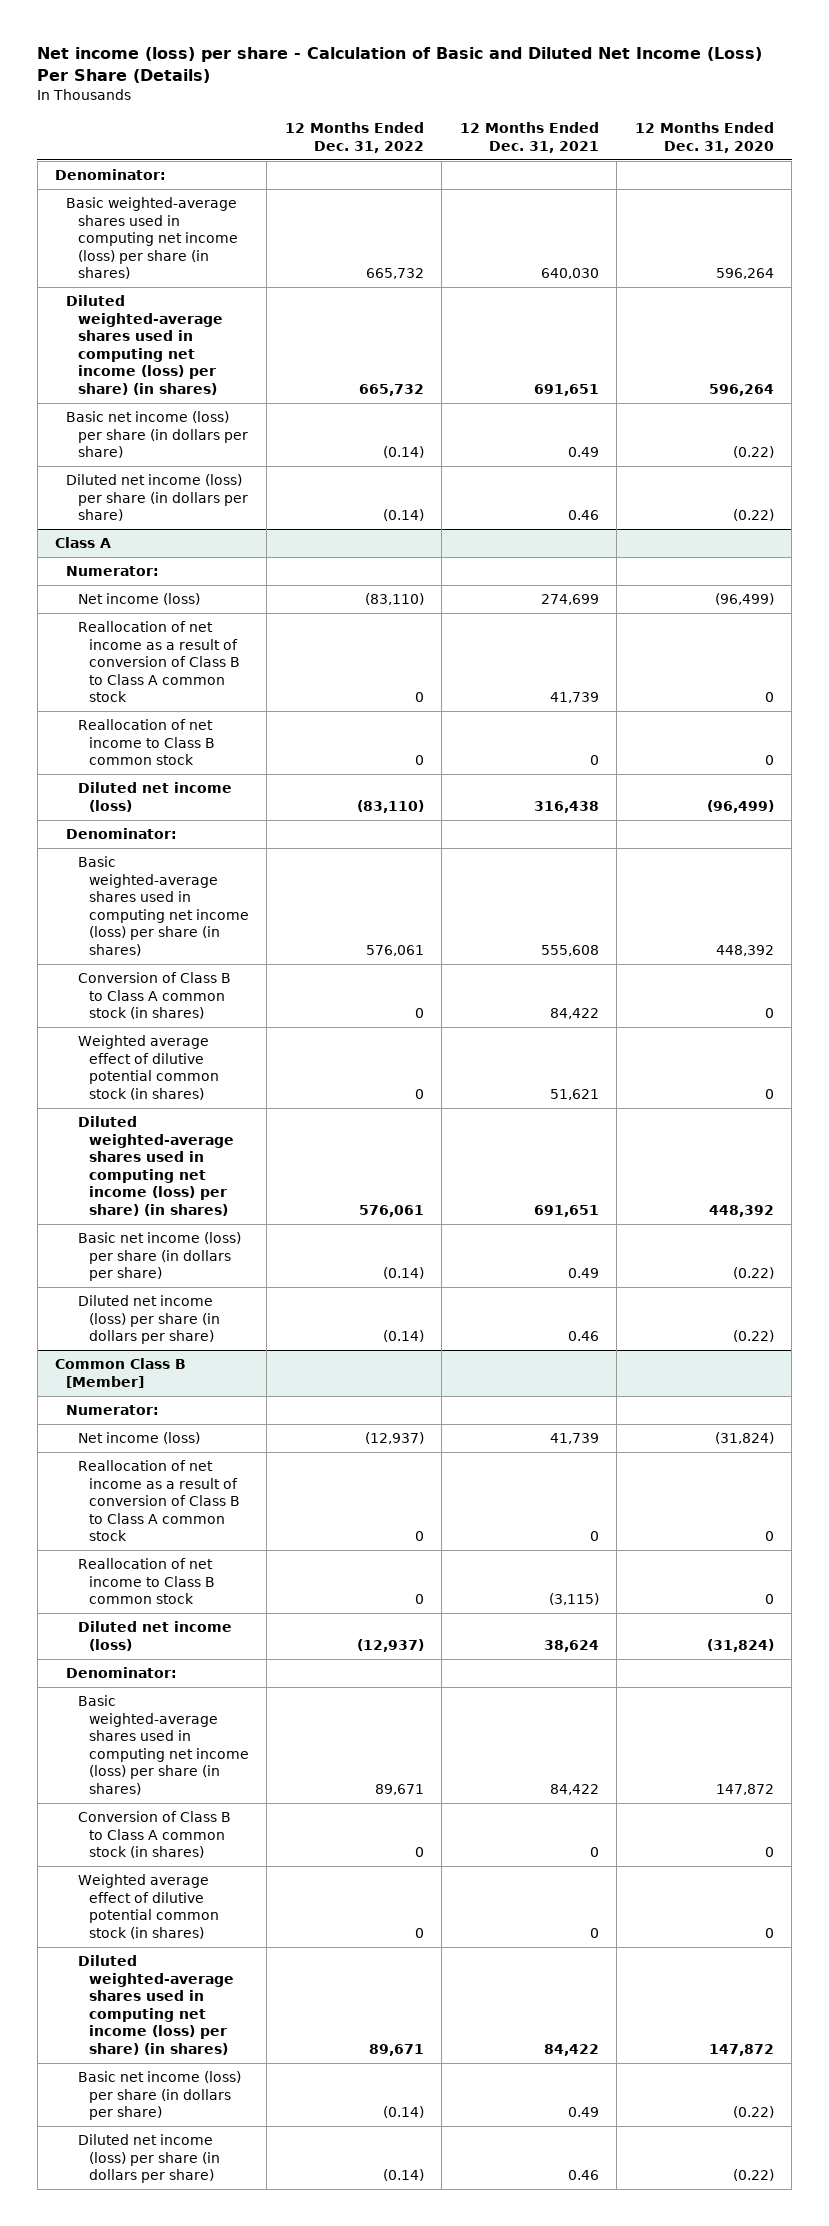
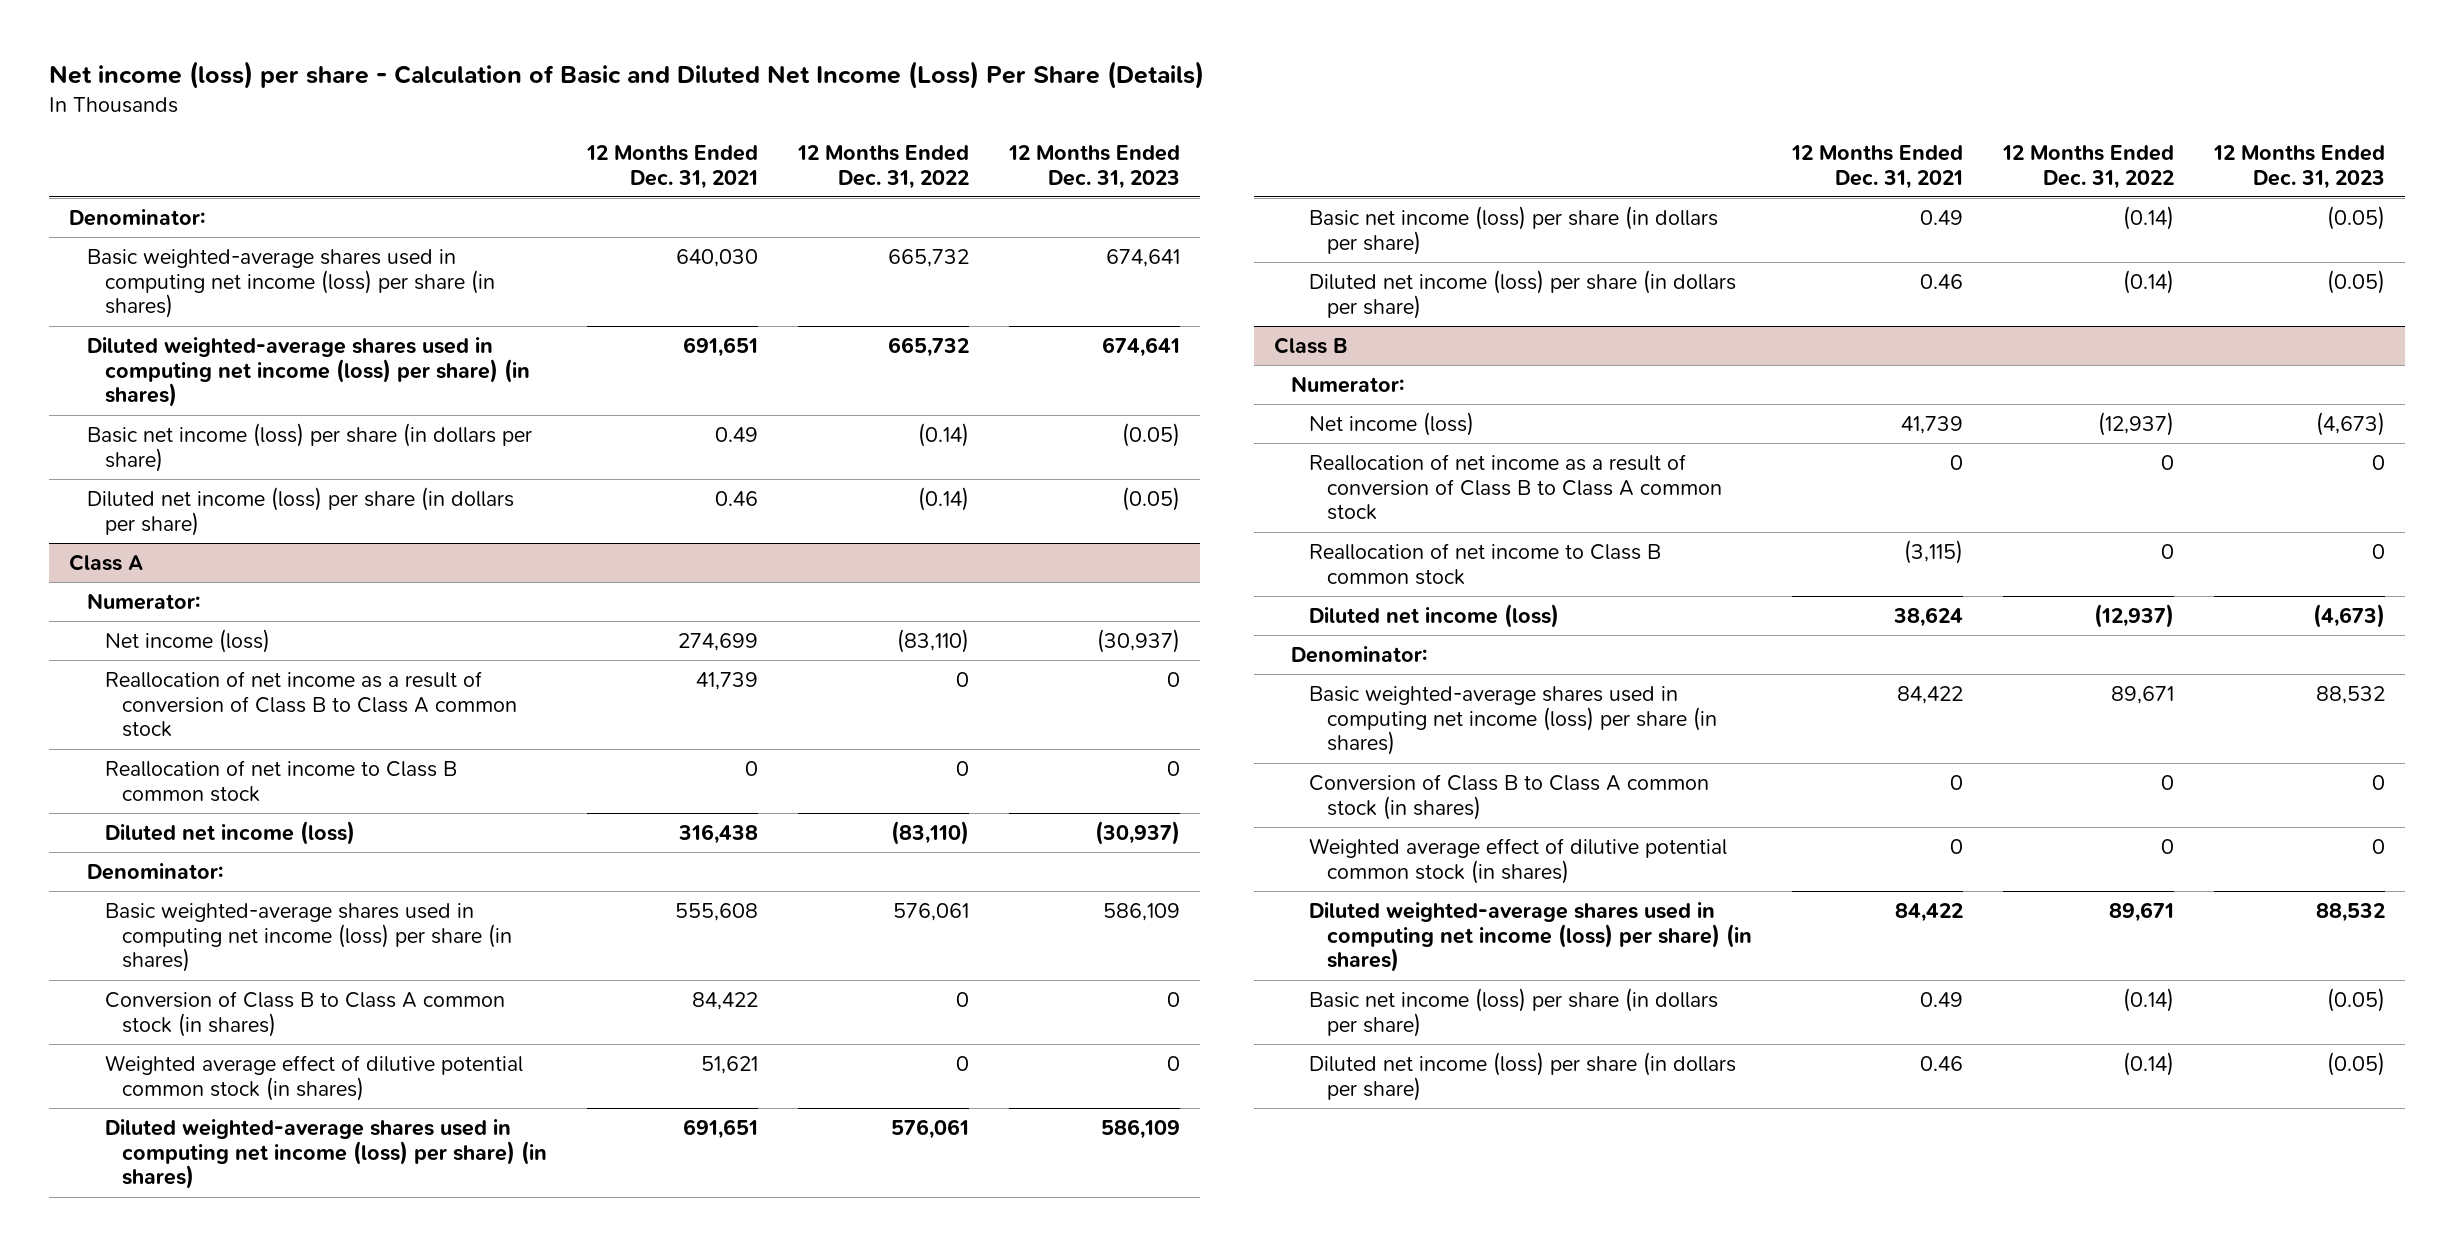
- | 12 Months Ended Dec. 31, 2022 | 12 Months Ended Dec. 31, 2021 | 12 Months Ended Dec. 31, 2020
+ | 12 Months Ended Dec. 31, 2021 | 12 Months Ended Dec. 31, 2022 | 12 Months Ended Dec. 31, 2023
- Common Class B [Member]
+ Class B

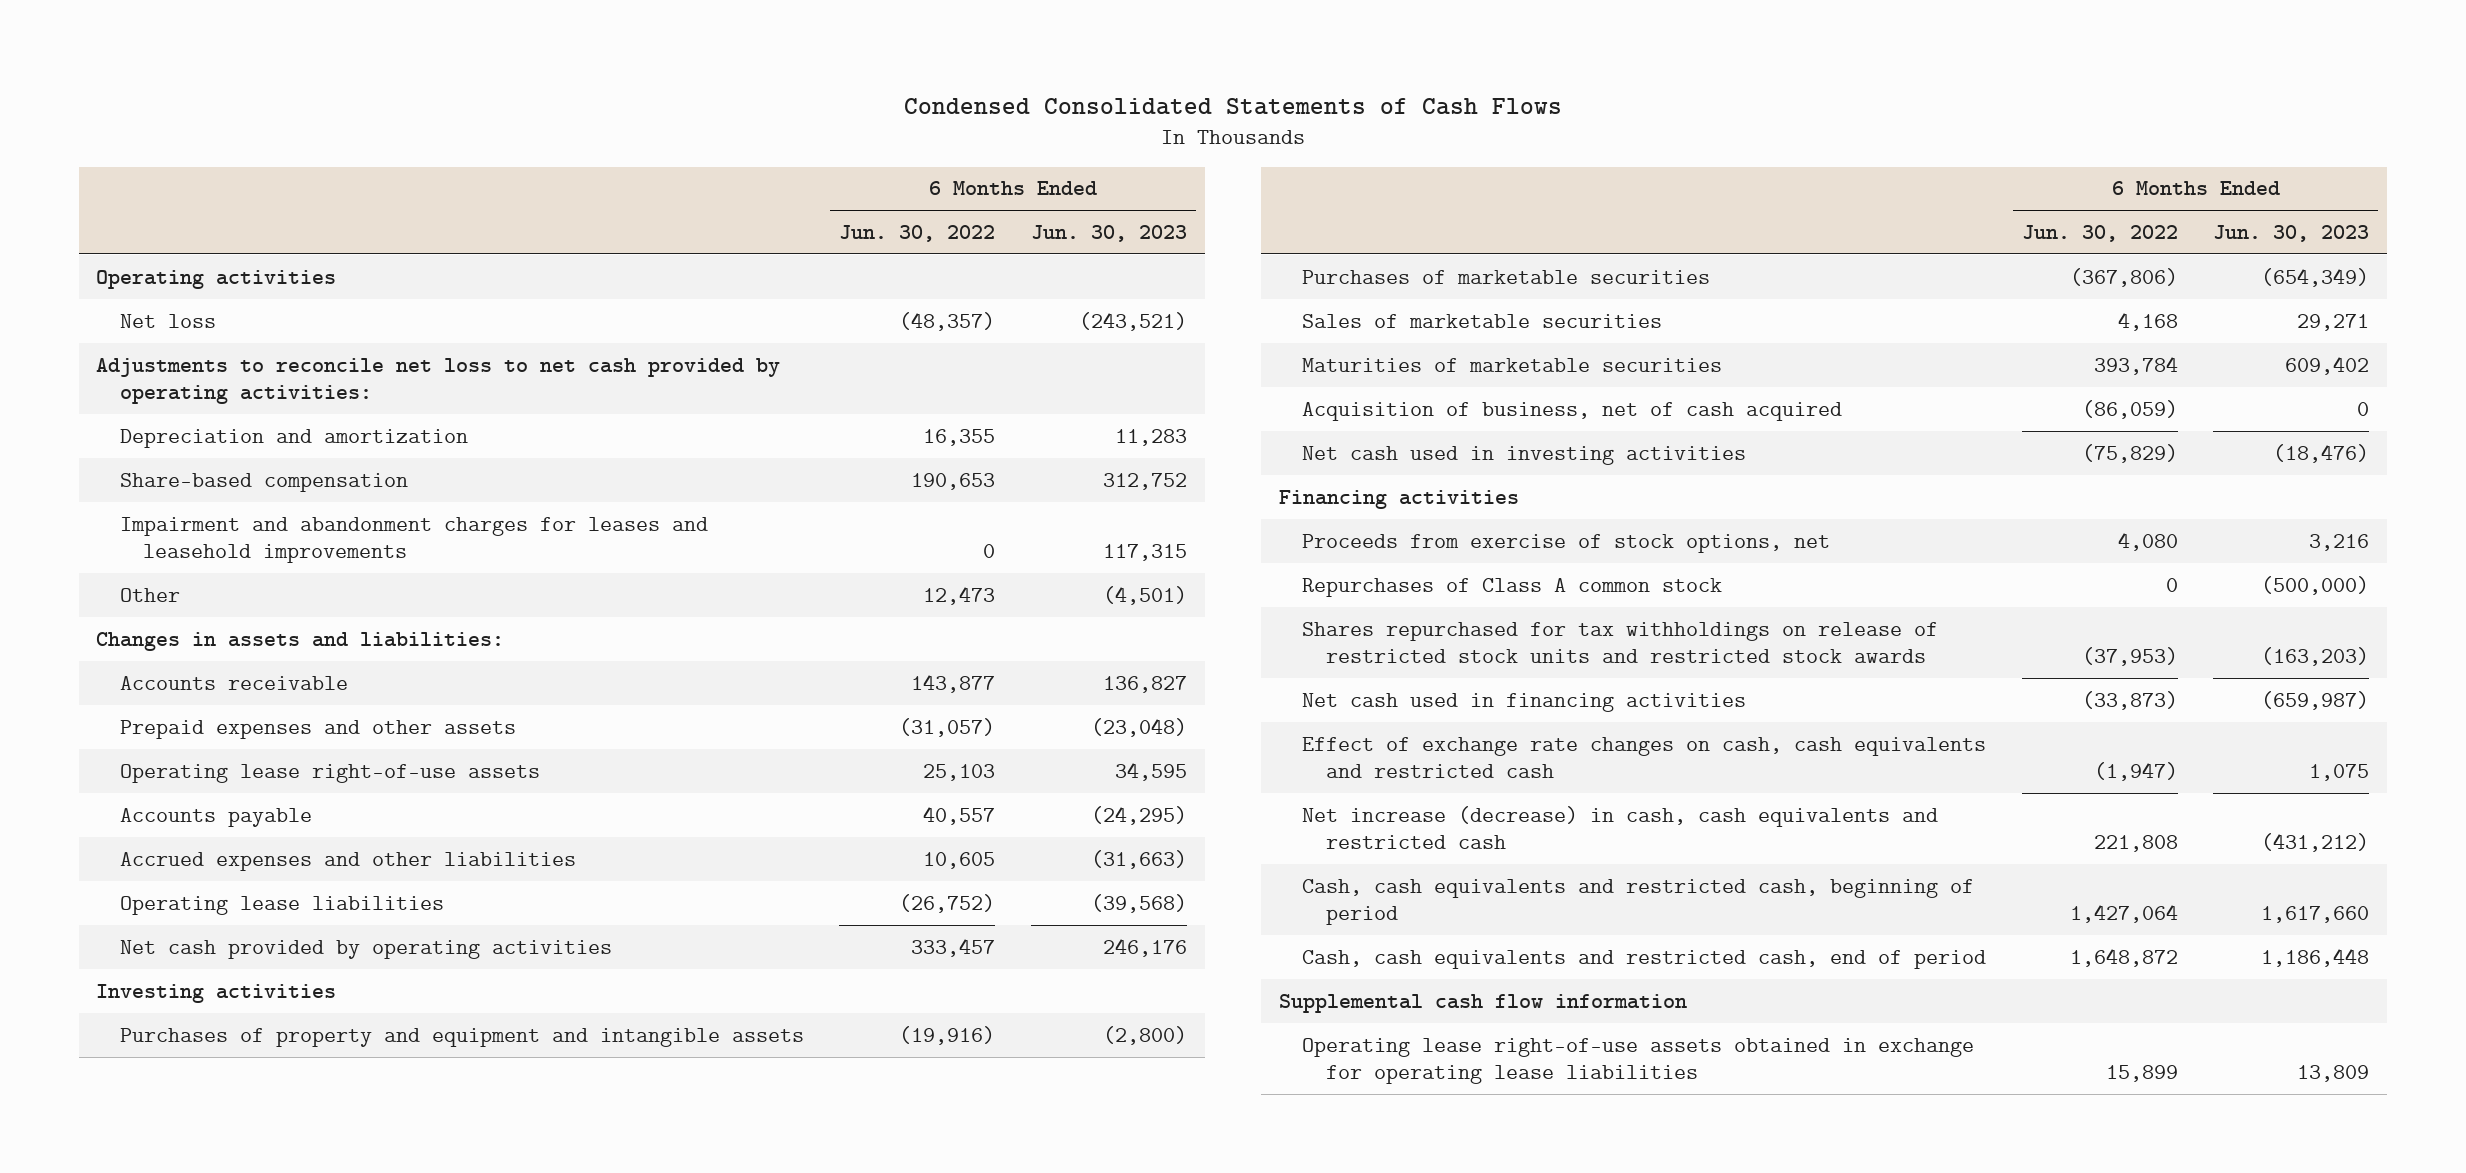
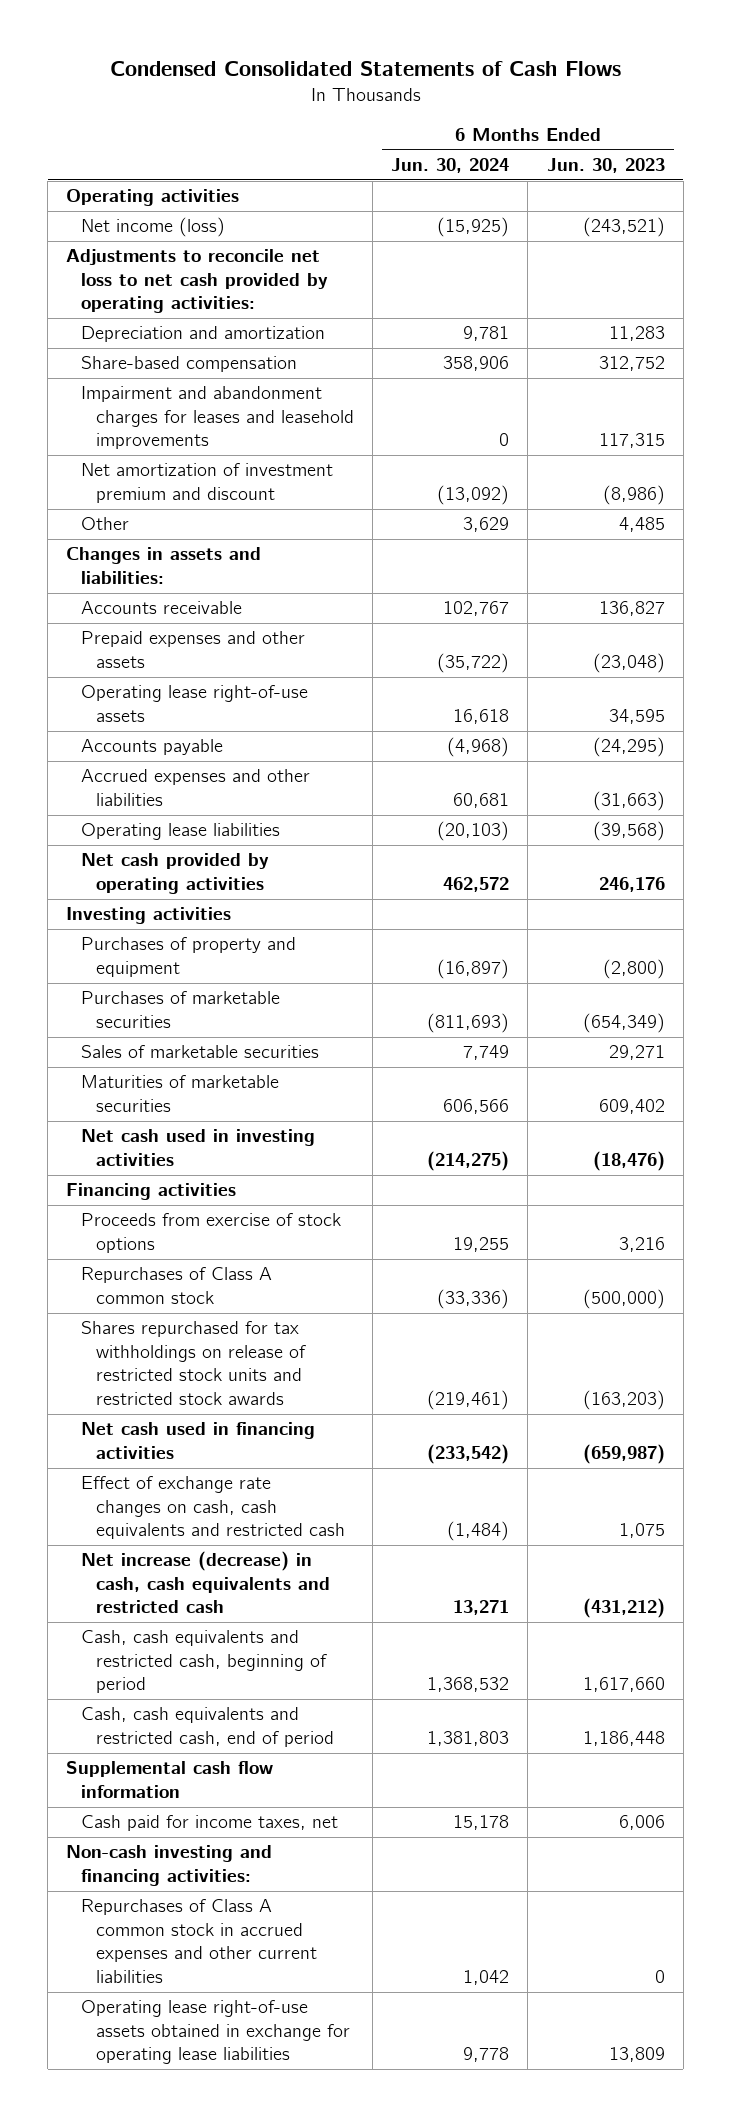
- | 6 Months Ended Jun. 30, 2022 | 6 Months Ended Jun. 30, 2023
+ | 6 Months Ended Jun. 30, 2024 | 6 Months Ended Jun. 30, 2023
- Net loss | (48,357) | (243,521)
+ Net income (loss) | (15,925) | (243,521)
- Other | 12,473 | (4,501)
+ Net amortization of investment premium and discount | (13,092) | (8,986)
+ Other | 3,629 | 4,485
- Purchases of property and equipment and intangible assets | (19,916) | (2,800)
+ Purchases of property and equipment | (16,897) | (2,800)
- Acquisition of business, net of cash acquired | (86,059) | 0
- Proceeds from exercise of stock options, net | 4,080 | 3,216
+ Proceeds from exercise of stock options | 19,255 | 3,216
+ Cash paid for income taxes, net | 15,178 | 6,006
+ Non-cash investing and financing activities:
+ Repurchases of Class A common stock in accrued expenses and other current liabilities | 1,042 | 0

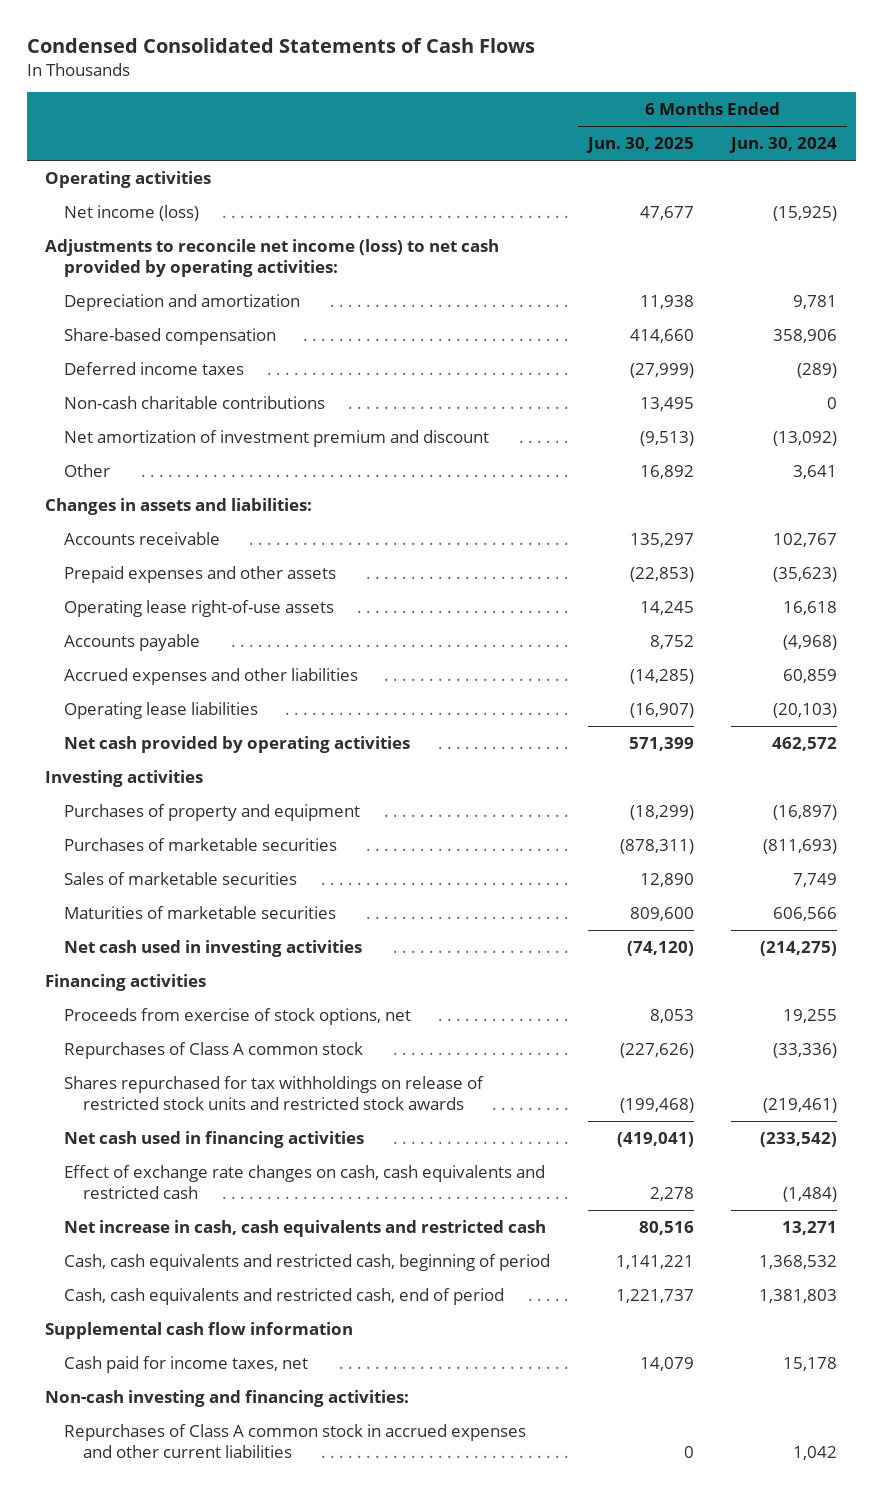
- | 6 Months Ended Jun. 30, 2024 | 6 Months Ended Jun. 30, 2023
+ | 6 Months Ended Jun. 30, 2025 | 6 Months Ended Jun. 30, 2024
- Adjustments to reconcile net loss to net cash provided by operating activities:
+ Adjustments to reconcile net income (loss) to net cash provided by operating activities:
- Impairment and abandonment charges for leases and leasehold improvements | 0 | 117,315
+ Deferred income taxes | (27,999) | (289)
+ Non-cash charitable contributions | 13,495 | 0
- Other | 3,629 | 4,485
+ Other | 16,892 | 3,641
- Prepaid expenses and other assets | (35,722) | (23,048)
+ Prepaid expenses and other assets | (22,853) | (35,623)
- Accrued expenses and other liabilities | 60,681 | (31,663)
+ Accrued expenses and other liabilities | (14,285) | 60,859
- Proceeds from exercise of stock options | 19,255 | 3,216
+ Proceeds from exercise of stock options, net | 8,053 | 19,255
- Net increase (decrease) in cash, cash equivalents and restricted cash | 13,271 | (431,212)
+ Net increase in cash, cash equivalents and restricted cash | 80,516 | 13,271
- Operating lease right-of-use assets obtained in exchange for operating lease liabilities | 9,778 | 13,809

